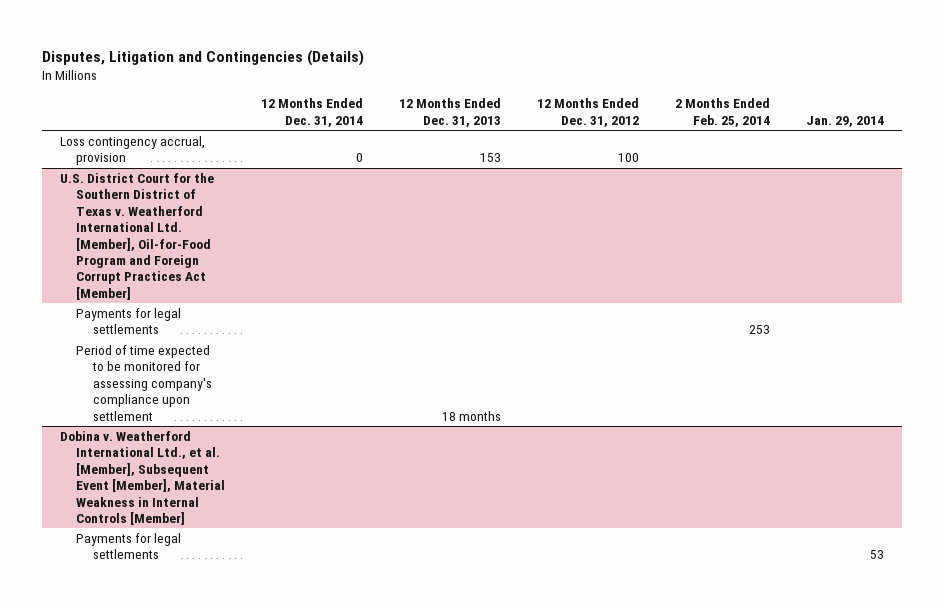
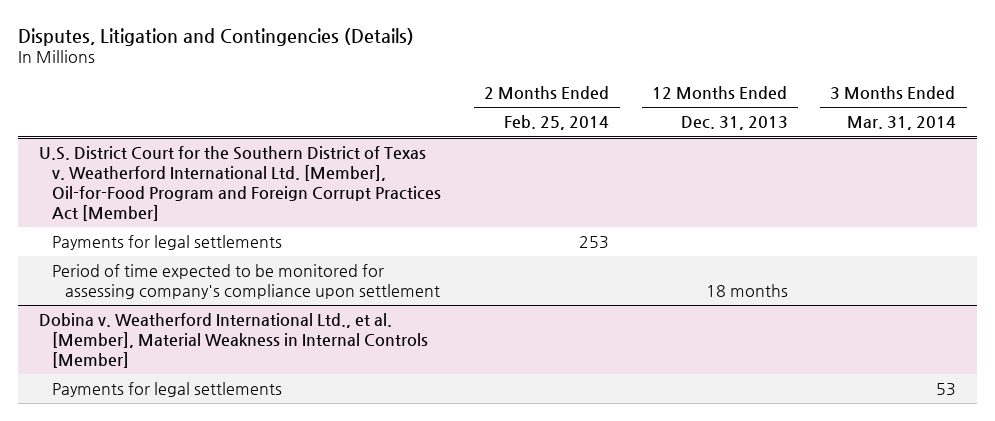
- | 12 Months Ended Dec. 31, 2014 | 12 Months Ended Dec. 31, 2013 | 12 Months Ended Dec. 31, 2012 | 2 Months Ended Feb. 25, 2014 | Jan. 29, 2014
+ | 2 Months Ended Feb. 25, 2014 | 12 Months Ended Dec. 31, 2013 | 3 Months Ended Mar. 31, 2014
- Loss contingency accrual, provision | 0 | 153 | 100 | |
- Dobina v. Weatherford International Ltd., et al. [Member], Subsequent Event [Member], Material Weakness in Internal Controls [Member]
+ Dobina v. Weatherford International Ltd., et al. [Member], Material Weakness in Internal Controls [Member]

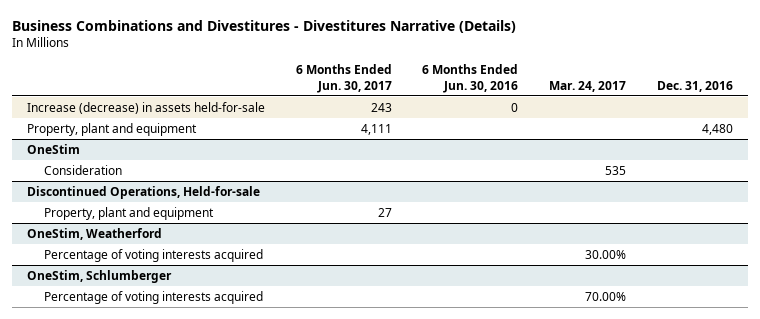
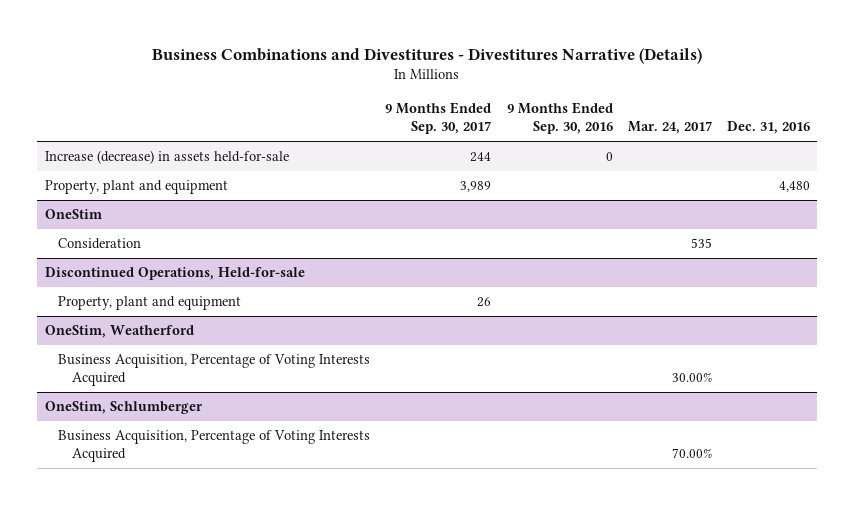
- | 6 Months Ended Jun. 30, 2017 | 6 Months Ended Jun. 30, 2016 | Mar. 24, 2017 | Dec. 31, 2016
+ | 9 Months Ended Sep. 30, 2017 | 9 Months Ended Sep. 30, 2016 | Mar. 24, 2017 | Dec. 31, 2016
@ OneStim, Weatherford
- Percentage of voting interests acquired | | | 30.00% |
+ Business Acquisition, Percentage of Voting Interests Acquired | | | 30.00% |
@ OneStim, Schlumberger
- Percentage of voting interests acquired | | | 70.00% |
+ Business Acquisition, Percentage of Voting Interests Acquired | | | 70.00% |

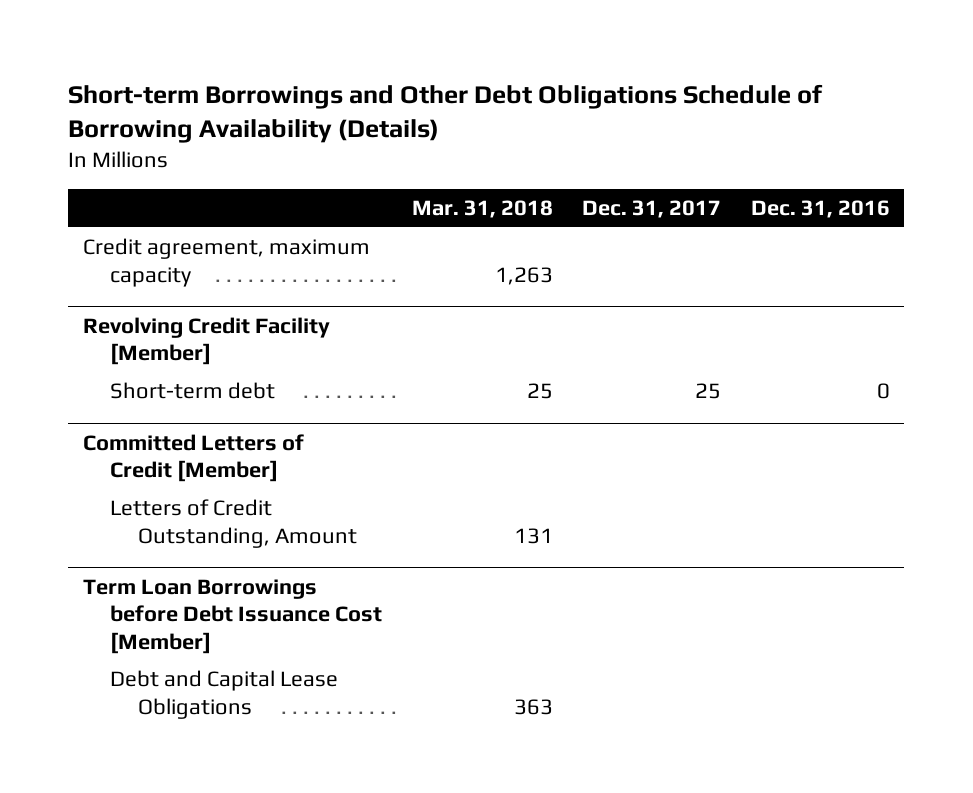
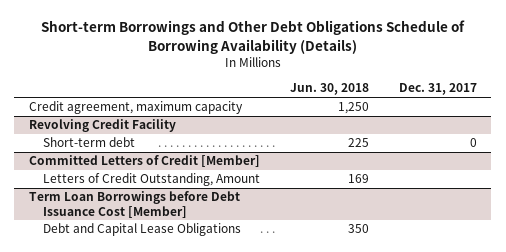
- | Mar. 31, 2018 | Dec. 31, 2017 | Dec. 31, 2016
+ | Jun. 30, 2018 | Dec. 31, 2017
- Revolving Credit Facility [Member]
- Short-term debt | 25 | 25 | 0
+ Revolving Credit Facility
+ Short-term debt | 225 | 0

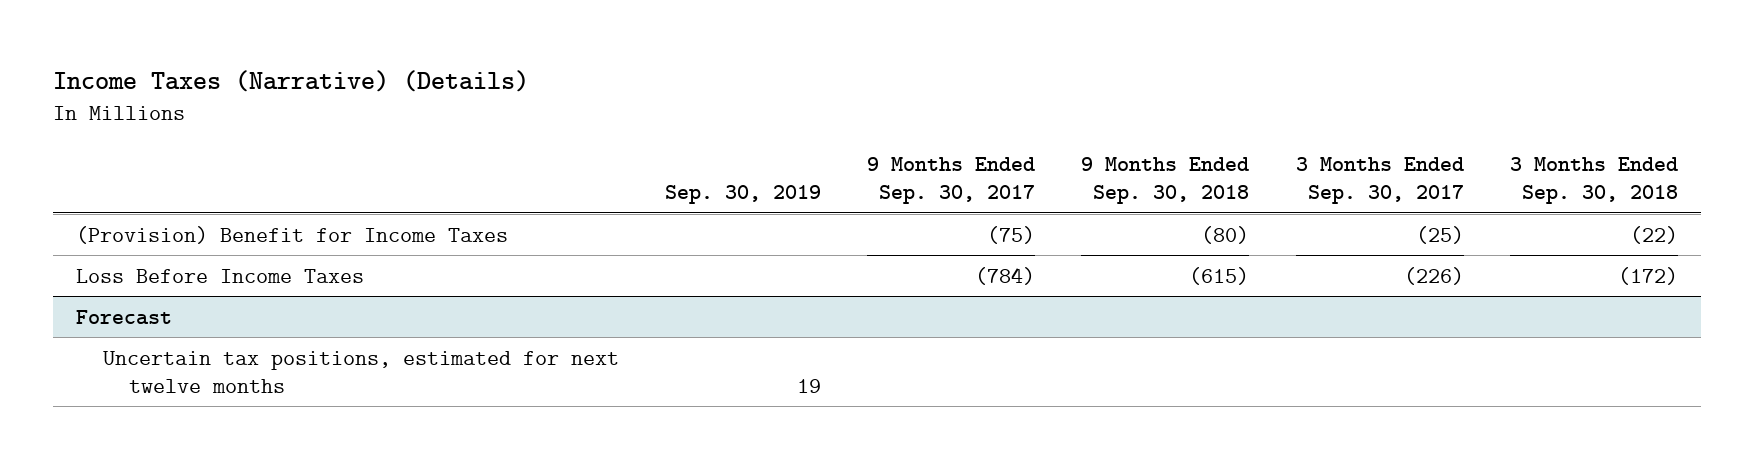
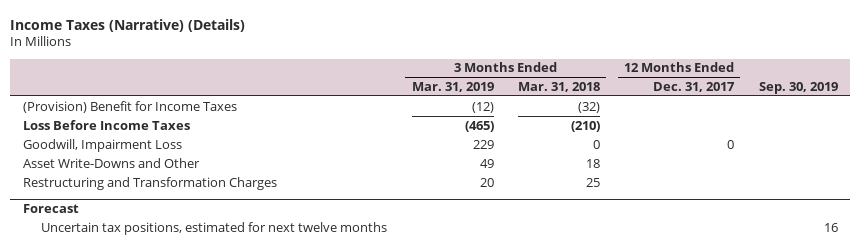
- | Sep. 30, 2019 | 9 Months Ended Sep. 30, 2017 | 9 Months Ended Sep. 30, 2018 | 3 Months Ended Sep. 30, 2017 | 3 Months Ended Sep. 30, 2018
+ | 3 Months Ended Mar. 31, 2019 | 3 Months Ended Mar. 31, 2018 | 12 Months Ended Dec. 31, 2017 | Sep. 30, 2019
+ Goodwill, Impairment Loss | 229 | 0 | 0 |
+ Asset Write-Downs and Other | 49 | 18 | |
+ Restructuring and Transformation Charges | 20 | 25 | |
@ Forecast
- Uncertain tax positions, estimated for next twelve months | 19 | | | |
+ Uncertain tax positions, estimated for next twelve months | | | | 16

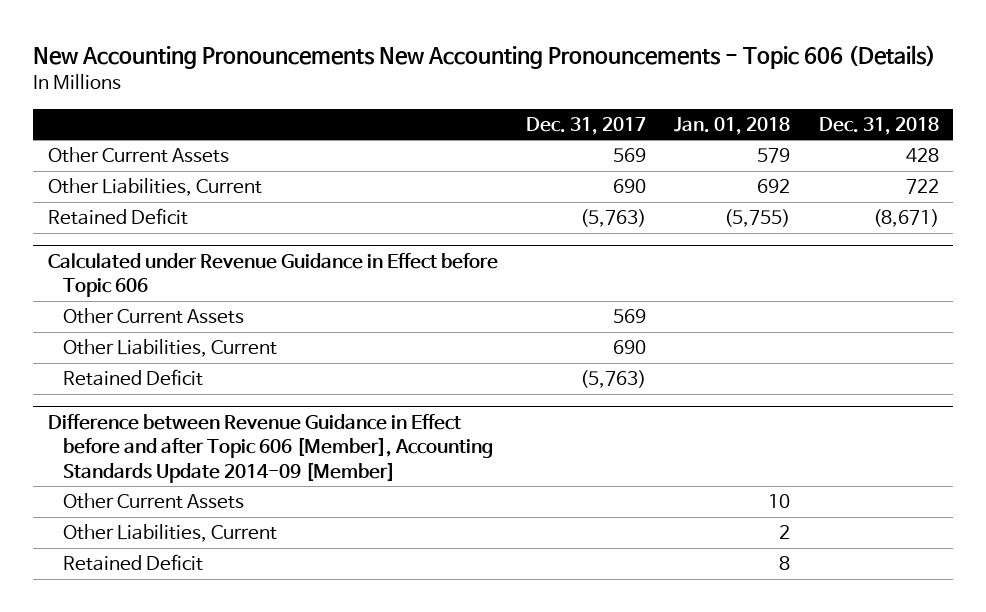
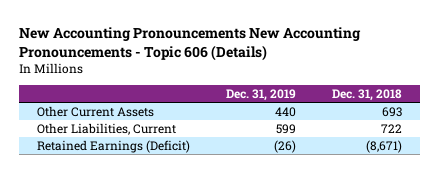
- | Dec. 31, 2017 | Jan. 01, 2018 | Dec. 31, 2018
+ | Dec. 31, 2019 | Dec. 31, 2018
- Other Current Assets | 569 | 579 | 428
+ Other Current Assets | 440 | 693
- Retained Deficit | (5,763) | (5,755) | (8,671)
- Calculated under Revenue Guidance in Effect before Topic 606
- Other Current Assets | 569 | |
- Other Liabilities, Current | 690 | |
- Retained Deficit | (5,763) | |
- Difference between Revenue Guidance in Effect before and after Topic 606 [Member], Accounting Standards Update 2014-09 [Member]
- Other Current Assets | | 10 |
- Other Liabilities, Current | | 2 |
- Retained Deficit | | 8 |
+ Retained Earnings (Deficit) | (26) | (8,671)

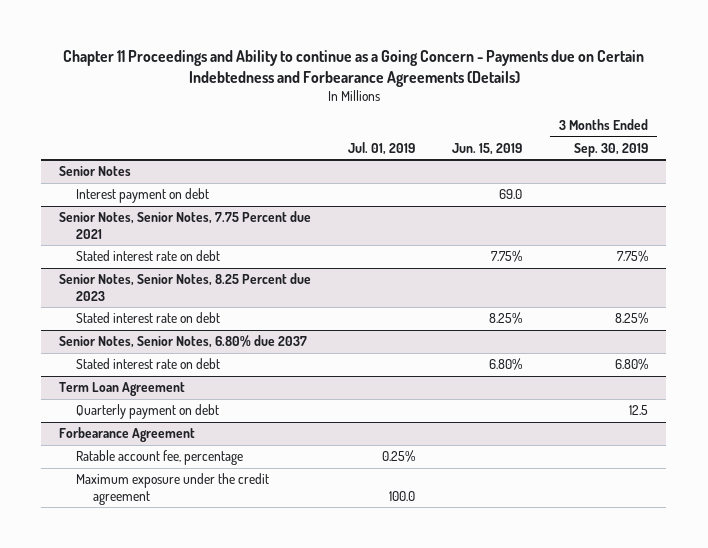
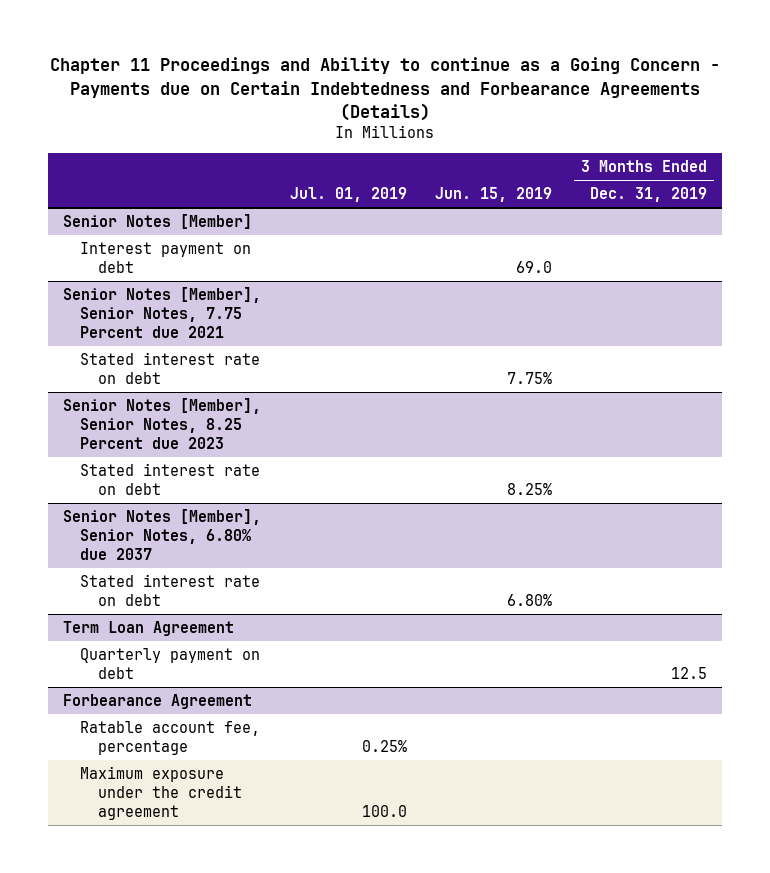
- | Jul. 01, 2019 | Jun. 15, 2019 | 3 Months Ended Sep. 30, 2019
+ | Jul. 01, 2019 | Jun. 15, 2019 | 3 Months Ended Dec. 31, 2019
- Senior Notes
+ Senior Notes [Member]
- Senior Notes, Senior Notes, 7.75 Percent due 2021
+ Senior Notes [Member], Senior Notes, 7.75 Percent due 2021
- Senior Notes, Senior Notes, 8.25 Percent due 2023
+ Senior Notes [Member], Senior Notes, 8.25 Percent due 2023
- Senior Notes, Senior Notes, 6.80% due 2037
+ Senior Notes [Member], Senior Notes, 6.80% due 2037

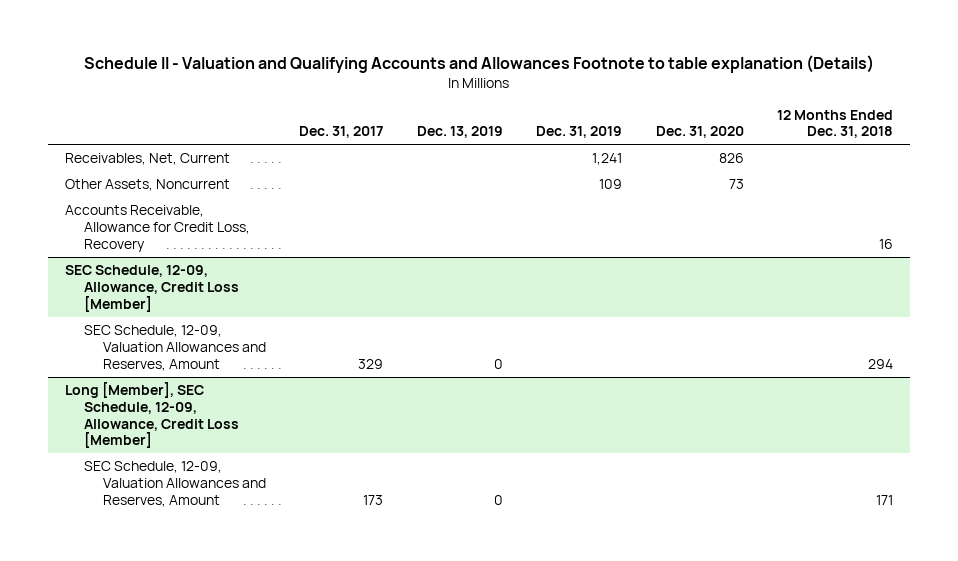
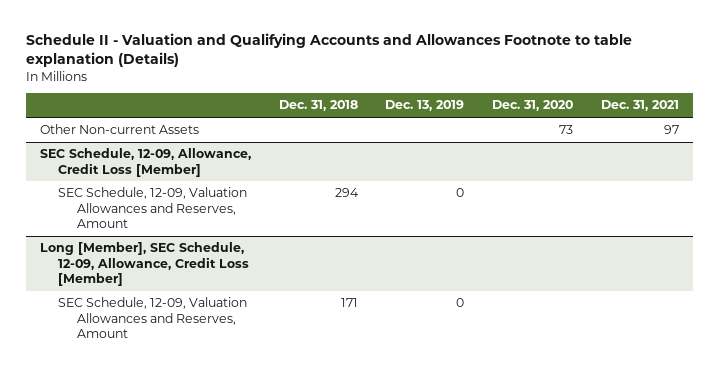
- | Dec. 31, 2017 | Dec. 13, 2019 | Dec. 31, 2019 | Dec. 31, 2020 | 12 Months Ended Dec. 31, 2018
+ | Dec. 31, 2018 | Dec. 13, 2019 | Dec. 31, 2020 | Dec. 31, 2021
- Receivables, Net, Current | | | 1,241 | 826 |
- Other Assets, Noncurrent | | | 109 | 73 |
- Accounts Receivable, Allowance for Credit Loss, Recovery | | | | | 16
+ Other Non-current Assets | | | 73 | 97

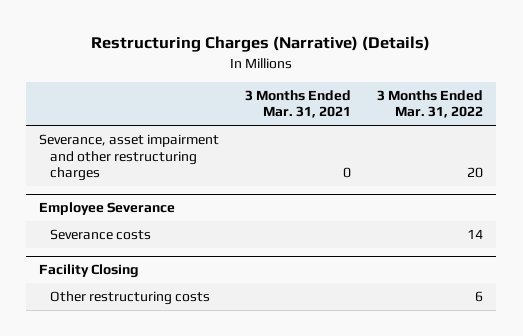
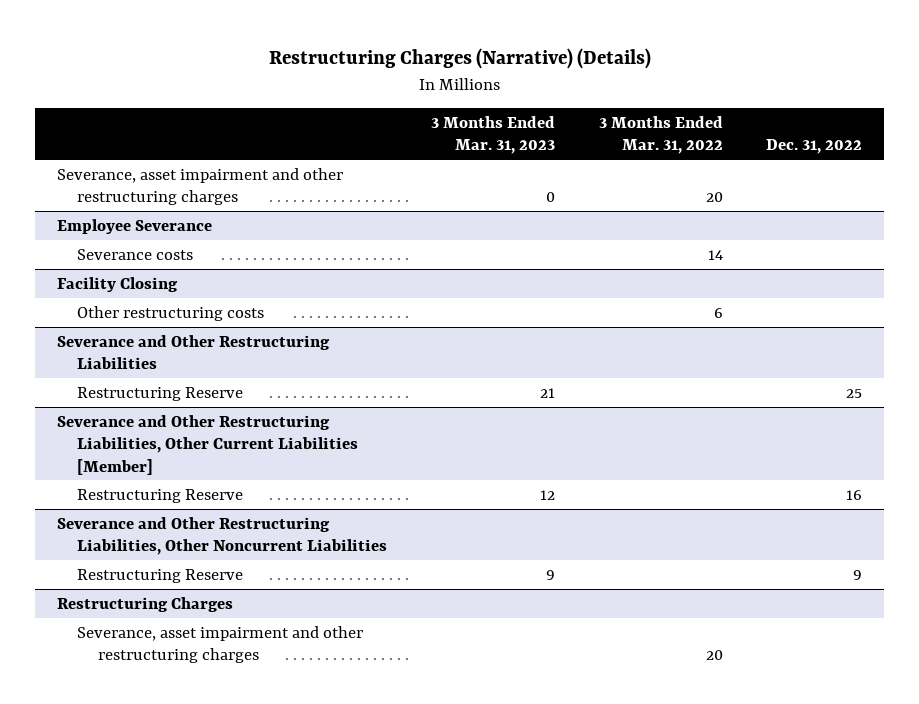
- | 3 Months Ended Mar. 31, 2021 | 3 Months Ended Mar. 31, 2022
+ | 3 Months Ended Mar. 31, 2023 | 3 Months Ended Mar. 31, 2022 | Dec. 31, 2022
+ Severance and Other Restructuring Liabilities
+ Restructuring Reserve | 21 | | 25
+ Severance and Other Restructuring Liabilities, Other Current Liabilities [Member]
+ Restructuring Reserve | 12 | | 16
+ Severance and Other Restructuring Liabilities, Other Noncurrent Liabilities
+ Restructuring Reserve | 9 | | 9
+ Restructuring Charges
+ Severance, asset impairment and other restructuring charges | | 20 |

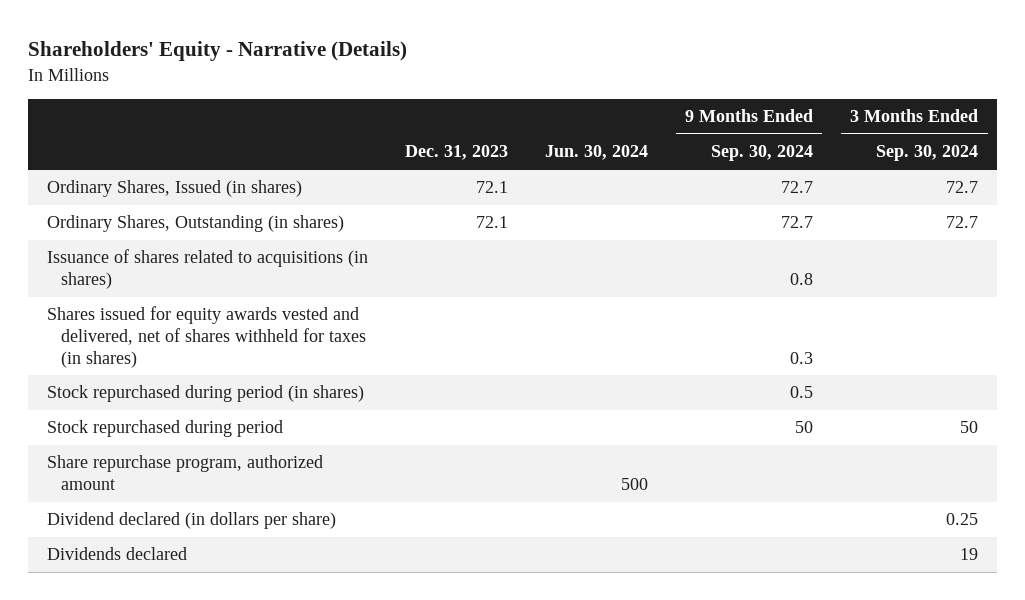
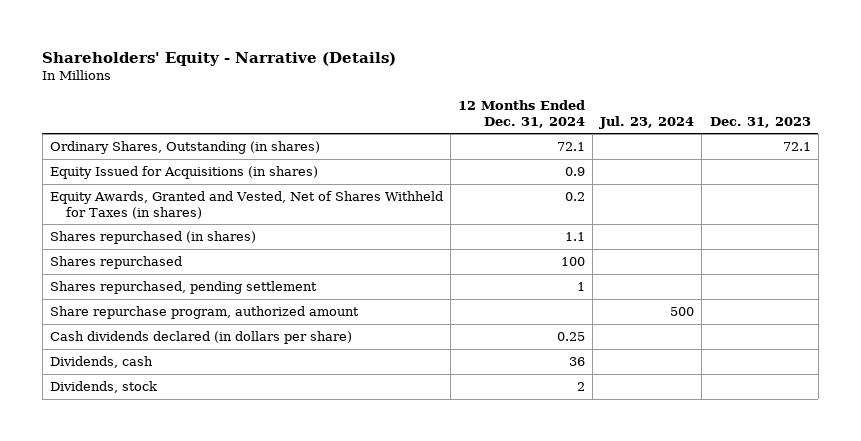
- | Dec. 31, 2023 | Jun. 30, 2024 | 9 Months Ended Sep. 30, 2024 | 3 Months Ended Sep. 30, 2024
+ | 12 Months Ended Dec. 31, 2024 | Jul. 23, 2024 | Dec. 31, 2023
- Ordinary Shares, Issued (in shares) | 72.1 | | 72.7 | 72.7
- Issuance of shares related to acquisitions (in shares) | | | 0.8 |
- Shares issued for equity awards vested and delivered, net of shares withheld for taxes (in shares) | | | 0.3 |
- Stock repurchased during period (in shares) | | | 0.5 |
- Stock repurchased during period | | | 50 | 50
+ Equity Issued for Acquisitions (in shares) | 0.9 | |
+ Equity Awards, Granted and Vested, Net of Shares Withheld for Taxes (in shares) | 0.2 | |
+ Shares repurchased (in shares) | 1.1 | |
+ Shares repurchased | 100 | |
+ Shares repurchased, pending settlement | 1 | |
- Dividend declared (in dollars per share) | | | | 0.25
- Dividends declared | | | | 19
+ Cash dividends declared (in dollars per share) | 0.25 | |
+ Dividends, cash | 36 | |
+ Dividends, stock | 2 | |

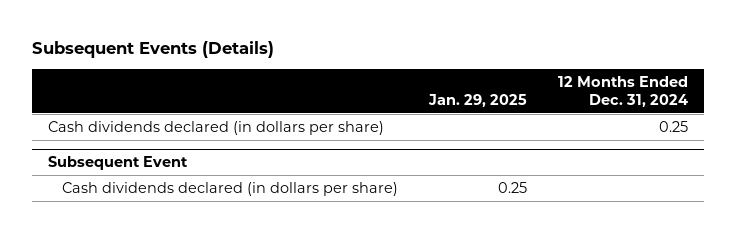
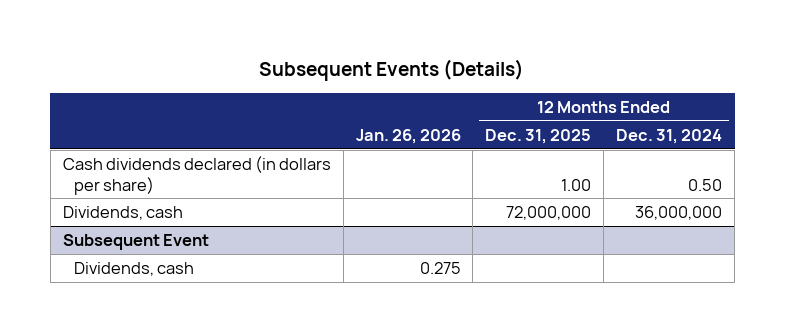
- | Jan. 29, 2025 | 12 Months Ended Dec. 31, 2024
+ | Jan. 26, 2026 | 12 Months Ended Dec. 31, 2025 | 12 Months Ended Dec. 31, 2024
- Cash dividends declared (in dollars per share) | | 0.25
+ Cash dividends declared (in dollars per share) | | 1.00 | 0.50
+ Dividends, cash | | 72,000,000 | 36,000,000
@ Subsequent Event
- Cash dividends declared (in dollars per share) | 0.25 |
+ Dividends, cash | 0.275 | |

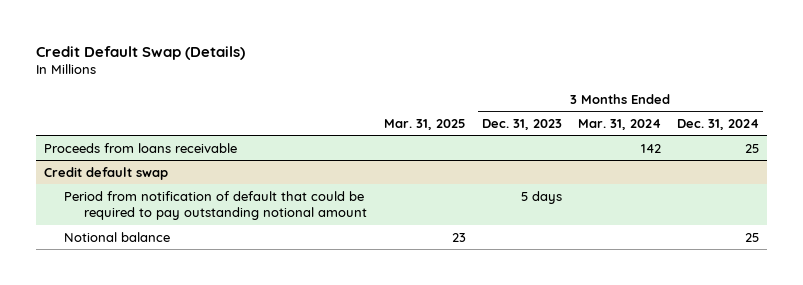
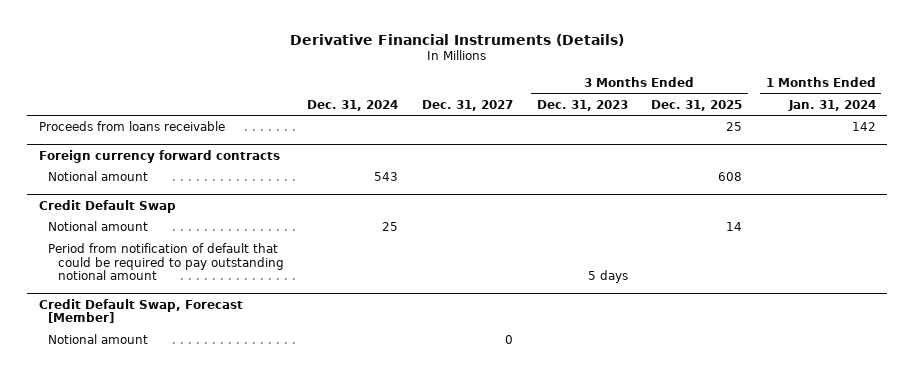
- Credit Default Swap (Details)
+ Derivative Financial Instruments (Details)
- | Mar. 31, 2025 | 3 Months Ended Dec. 31, 2023 | 3 Months Ended Mar. 31, 2024 | 3 Months Ended Dec. 31, 2024
+ | Dec. 31, 2024 | Dec. 31, 2027 | 3 Months Ended Dec. 31, 2023 | 3 Months Ended Dec. 31, 2025 | 1 Months Ended Jan. 31, 2024
- Credit default swap
+ Foreign currency forward contracts
+ Notional amount | 543 | | | 608 |
+ Credit Default Swap
+ Notional amount | 25 | | | 14 |
- Notional balance | 23 | | | 25
+ Credit Default Swap, Forecast [Member]
+ Notional amount | | 0 | | |

